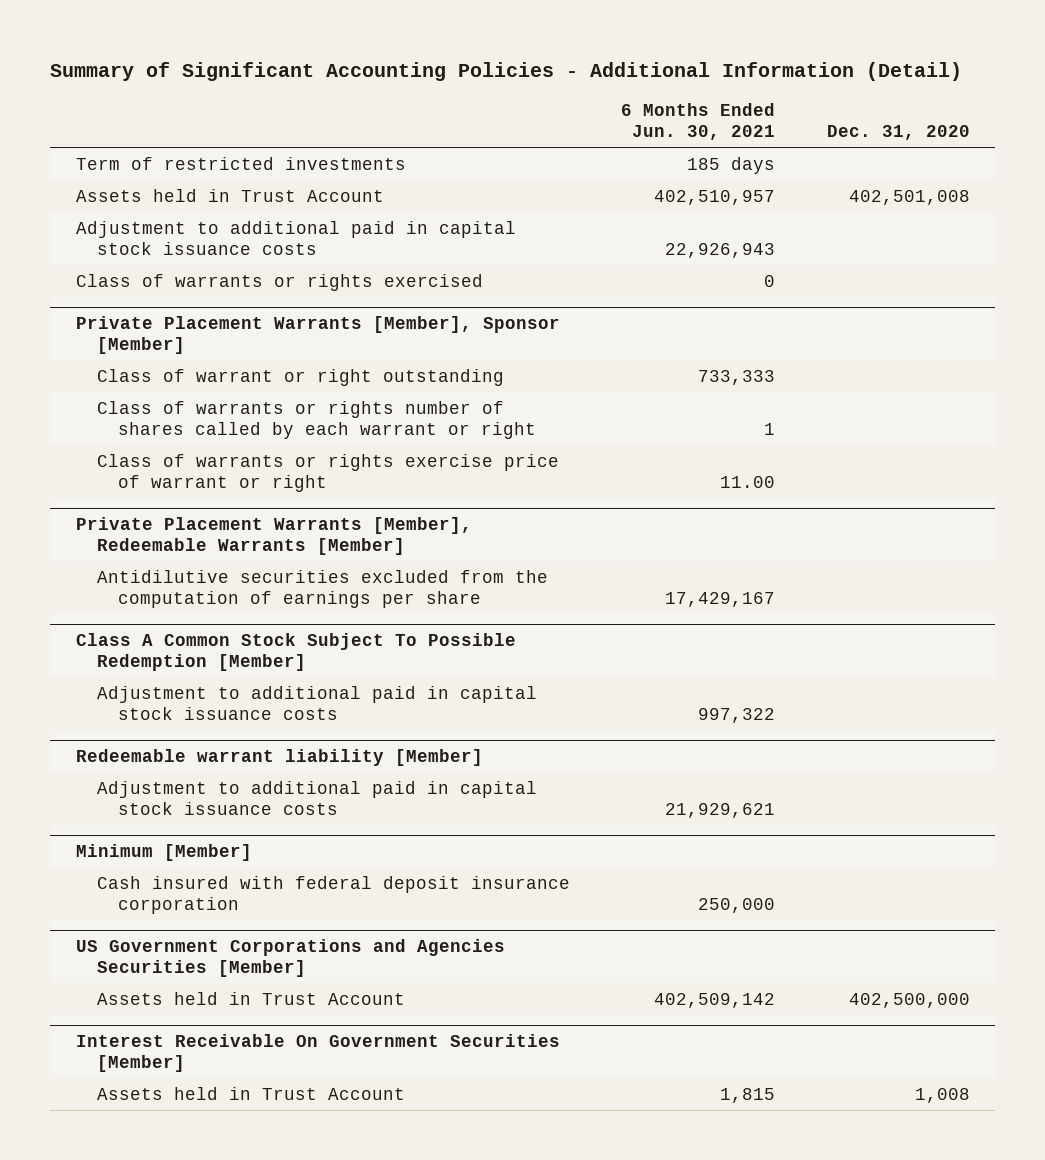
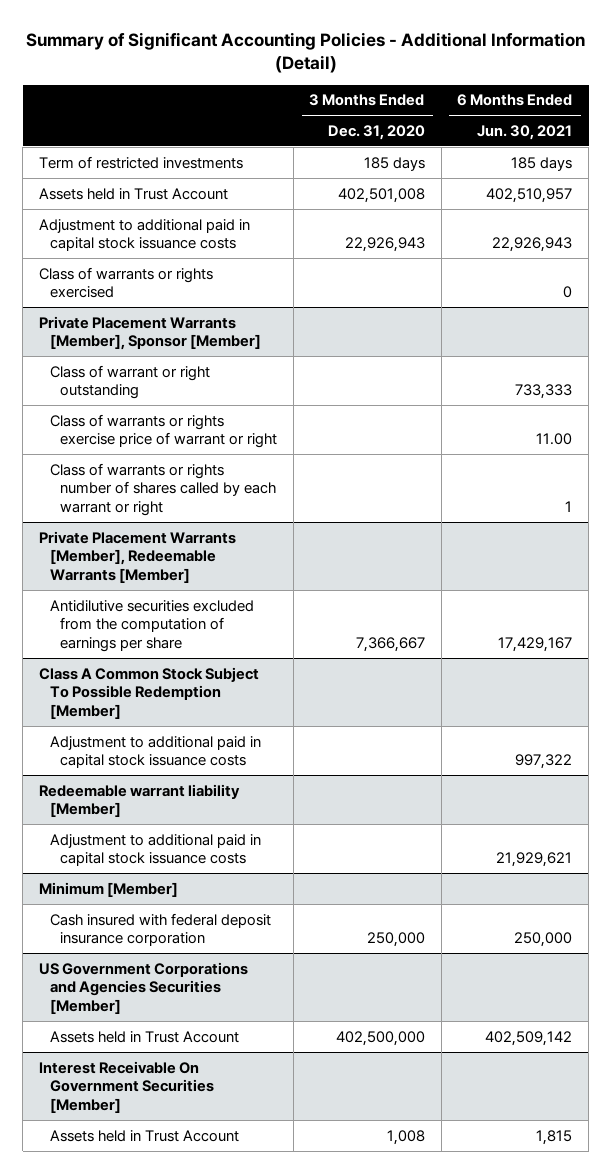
- | 6 Months Ended Jun. 30, 2021 | Dec. 31, 2020
+ | 3 Months Ended Dec. 31, 2020 | 6 Months Ended Jun. 30, 2021
@ Private Placement Warrants [Member], Sponsor [Member]
moved down: Class of warrants or rights number of shares called by each warrant or right | | 1

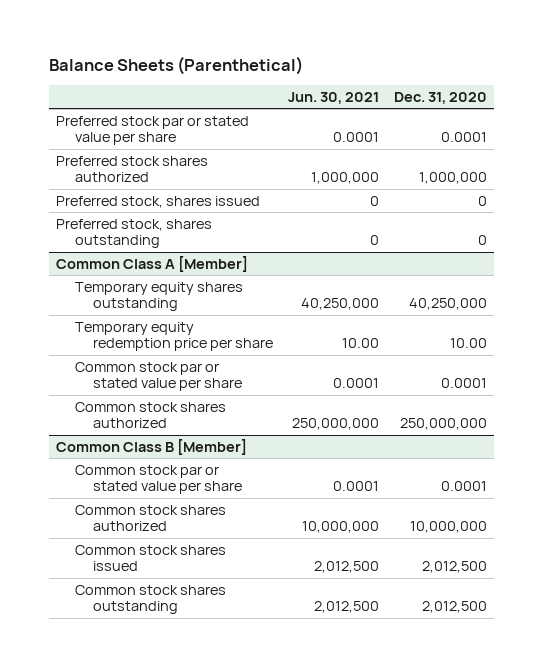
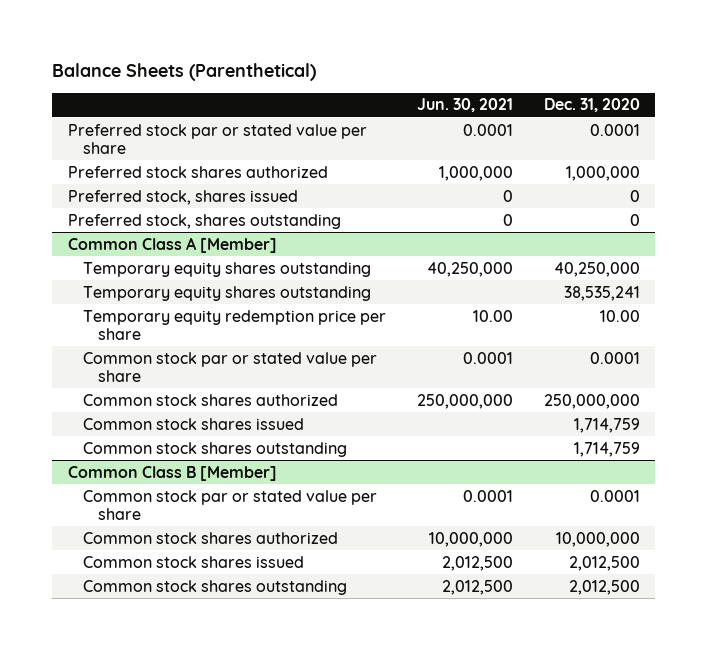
@ Common Class A [Member]
+ Temporary equity shares outstanding | | 38,535,241
+ Common stock shares issued | | 1,714,759
+ Common stock shares outstanding | | 1,714,759

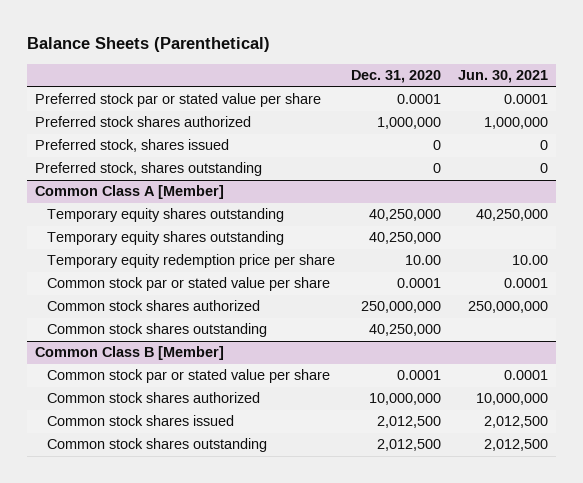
- | Jun. 30, 2021 | Dec. 31, 2020
+ | Dec. 31, 2020 | Jun. 30, 2021
@ Common Class A [Member]
- Temporary equity shares outstanding | | 38,535,241
+ Temporary equity shares outstanding | 40,250,000 |
- Common stock shares issued | | 1,714,759
- Common stock shares outstanding | | 1,714,759
+ Common stock shares outstanding | 40,250,000 |

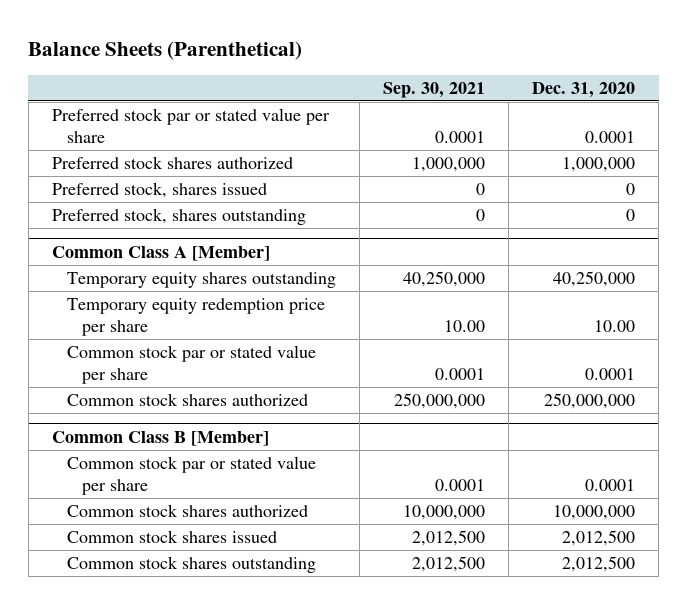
- | Dec. 31, 2020 | Jun. 30, 2021
+ | Sep. 30, 2021 | Dec. 31, 2020
@ Common Class A [Member]
- Temporary equity shares outstanding | 40,250,000 |
- Common stock shares outstanding | 40,250,000 |

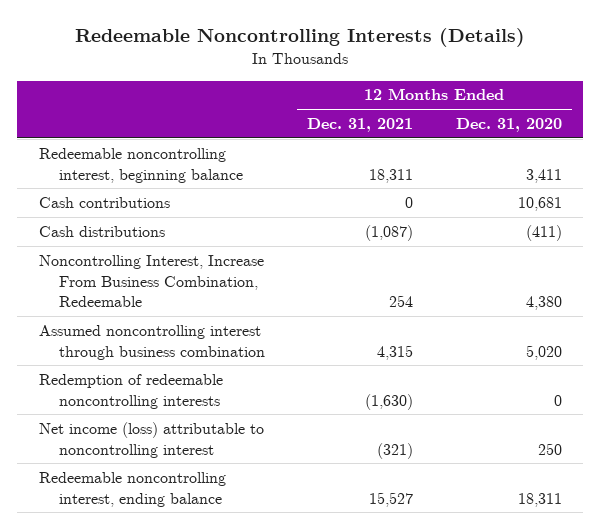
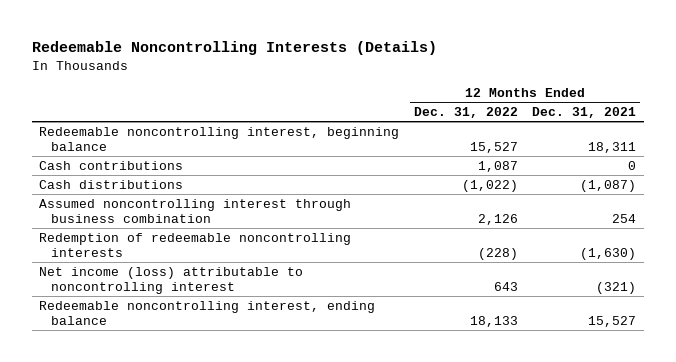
- | 12 Months Ended Dec. 31, 2021 | 12 Months Ended Dec. 31, 2020
+ | 12 Months Ended Dec. 31, 2022 | 12 Months Ended Dec. 31, 2021
- Noncontrolling Interest, Increase From Business Combination, Redeemable | 254 | 4,380
- Assumed noncontrolling interest through business combination | 4,315 | 5,020
+ Assumed noncontrolling interest through business combination | 2,126 | 254

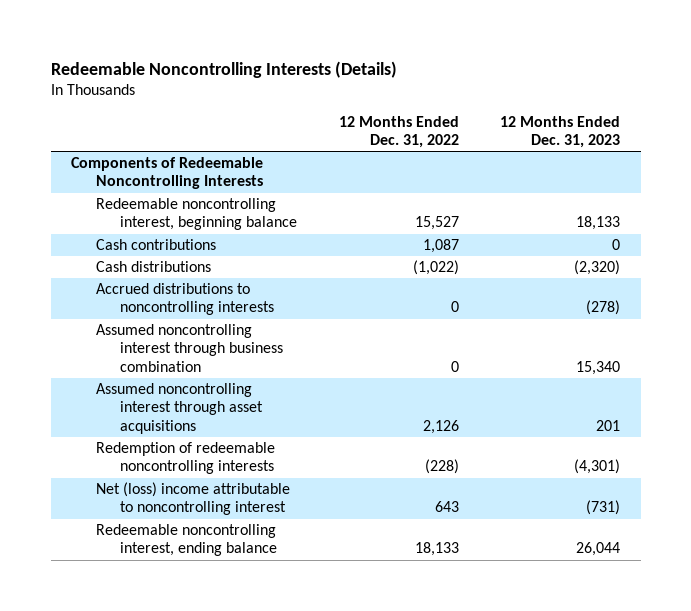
- | 12 Months Ended Dec. 31, 2022 | 12 Months Ended Dec. 31, 2021
+ | 12 Months Ended Dec. 31, 2022 | 12 Months Ended Dec. 31, 2023
+ Components of Redeemable Noncontrolling Interests
- Assumed noncontrolling interest through business combination | 2,126 | 254
+ Accrued distributions to noncontrolling interests | 0 | (278)
+ Assumed noncontrolling interest through business combination | 0 | 15,340
+ Assumed noncontrolling interest through asset acquisitions | 2,126 | 201
- Net income (loss) attributable to noncontrolling interest | 643 | (321)
+ Net (loss) income attributable to noncontrolling interest | 643 | (731)

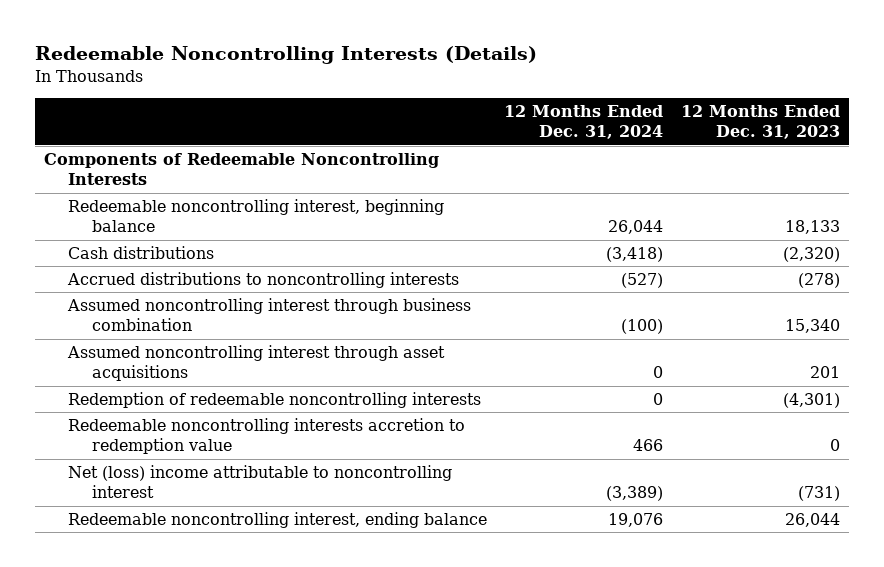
- | 12 Months Ended Dec. 31, 2022 | 12 Months Ended Dec. 31, 2023
+ | 12 Months Ended Dec. 31, 2024 | 12 Months Ended Dec. 31, 2023
- Cash contributions | 1,087 | 0
+ Redeemable noncontrolling interests accretion to redemption value | 466 | 0

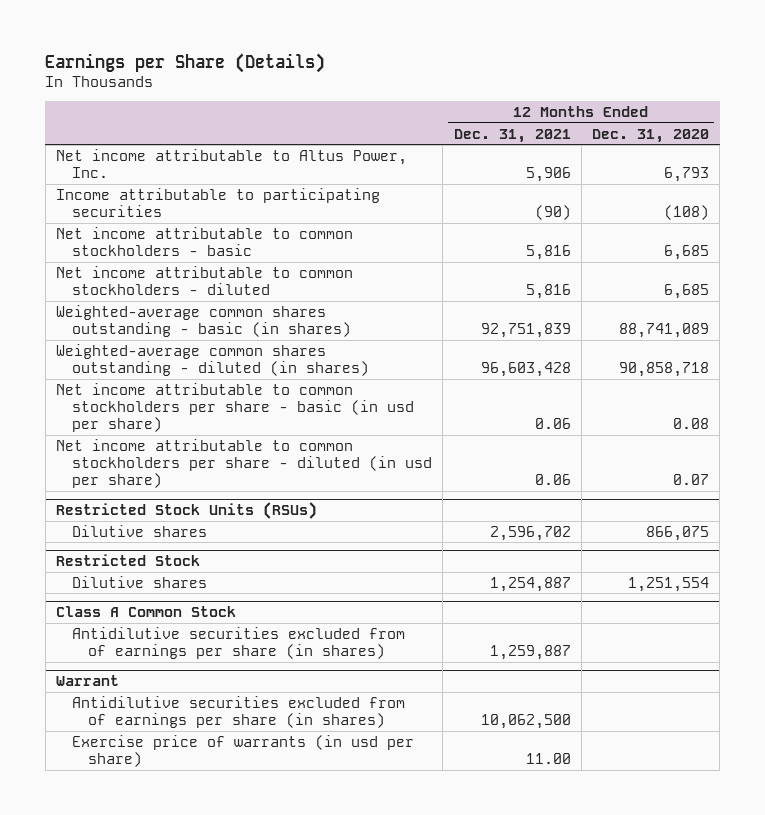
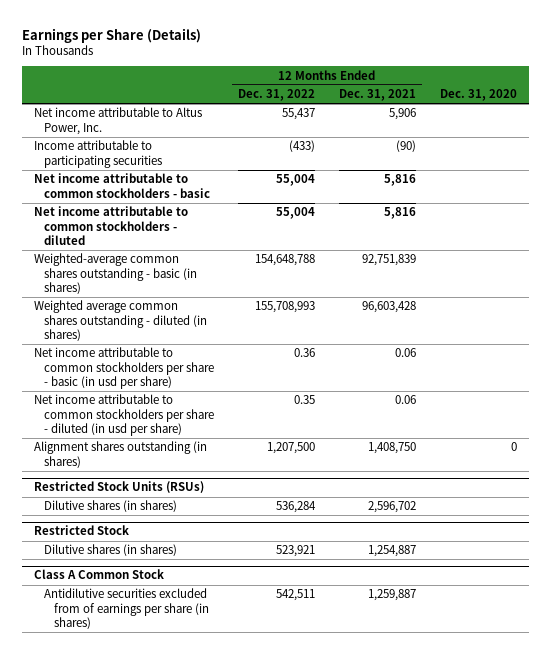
- | 12 Months Ended Dec. 31, 2021 | 12 Months Ended Dec. 31, 2020
+ | 12 Months Ended Dec. 31, 2022 | 12 Months Ended Dec. 31, 2021 | Dec. 31, 2020
- Weighted-average common shares outstanding - diluted (in shares) | 96,603,428 | 90,858,718
+ Weighted average common shares outstanding - diluted (in shares) | 155,708,993 | 96,603,428 |
+ Alignment shares outstanding (in shares) | 1,207,500 | 1,408,750 | 0
@ Restricted Stock Units (RSUs)
- Dilutive shares | 2,596,702 | 866,075
+ Dilutive shares (in shares) | 536,284 | 2,596,702 |
@ Restricted Stock
- Dilutive shares | 1,254,887 | 1,251,554
+ Dilutive shares (in shares) | 523,921 | 1,254,887 |
- Warrant
- Antidilutive securities excluded from of earnings per share (in shares) | 10,062,500 |
- Exercise price of warrants (in usd per share) | 11.00 |

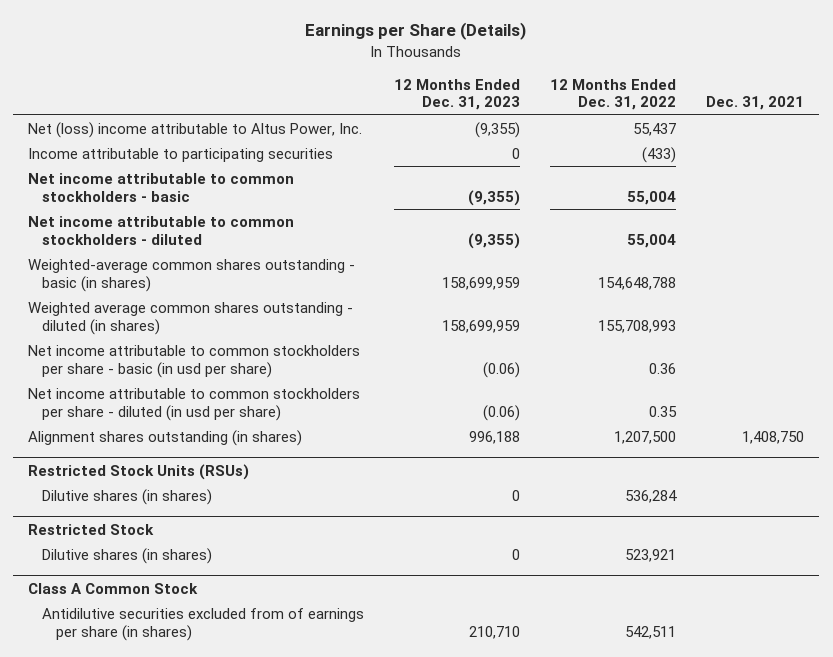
- | 12 Months Ended Dec. 31, 2022 | 12 Months Ended Dec. 31, 2021 | Dec. 31, 2020
+ | 12 Months Ended Dec. 31, 2023 | 12 Months Ended Dec. 31, 2022 | Dec. 31, 2021
- Net income attributable to Altus Power, Inc. | 55,437 | 5,906 |
+ Net (loss) income attributable to Altus Power, Inc. | (9,355) | 55,437 |

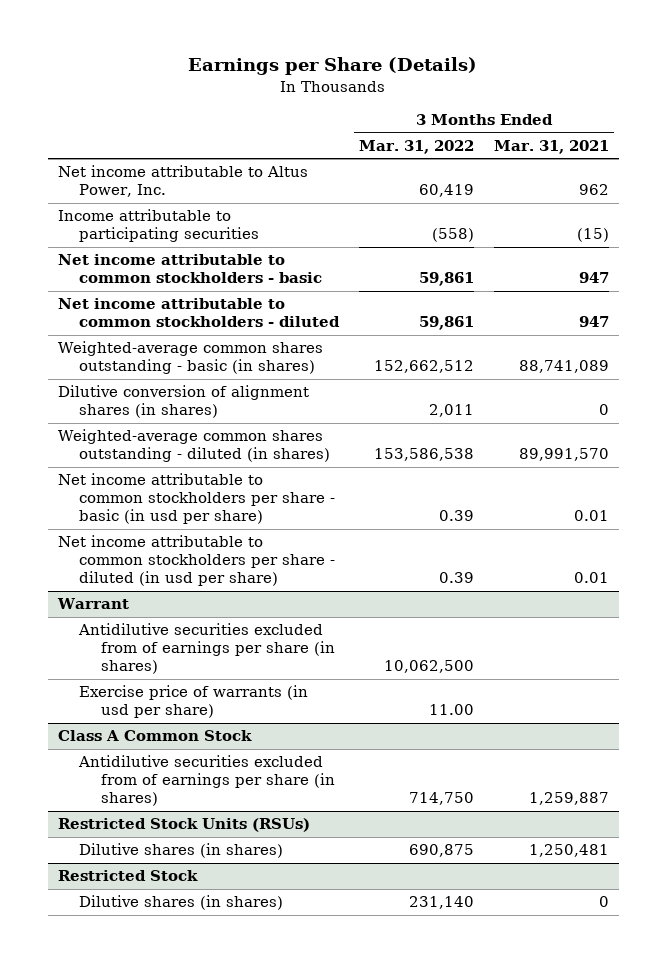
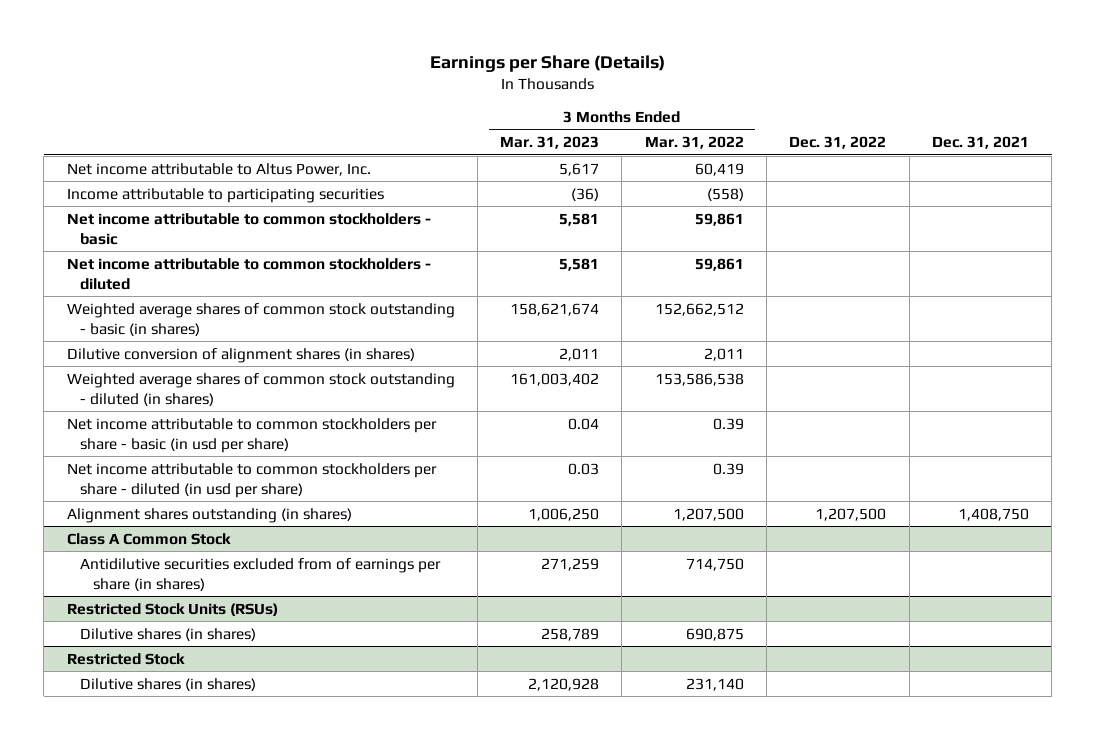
- | 3 Months Ended Mar. 31, 2022 | 3 Months Ended Mar. 31, 2021
+ | 3 Months Ended Mar. 31, 2023 | 3 Months Ended Mar. 31, 2022 | Dec. 31, 2022 | Dec. 31, 2021
- Weighted-average common shares outstanding - basic (in shares) | 152,662,512 | 88,741,089
+ Weighted average shares of common stock outstanding - basic (in shares) | 158,621,674 | 152,662,512 | |
- Weighted-average common shares outstanding - diluted (in shares) | 153,586,538 | 89,991,570
+ Weighted average shares of common stock outstanding - diluted (in shares) | 161,003,402 | 153,586,538 | |
- Warrant
- Antidilutive securities excluded from of earnings per share (in shares) | 10,062,500 |
- Exercise price of warrants (in usd per share) | 11.00 |
+ Alignment shares outstanding (in shares) | 1,006,250 | 1,207,500 | 1,207,500 | 1,408,750

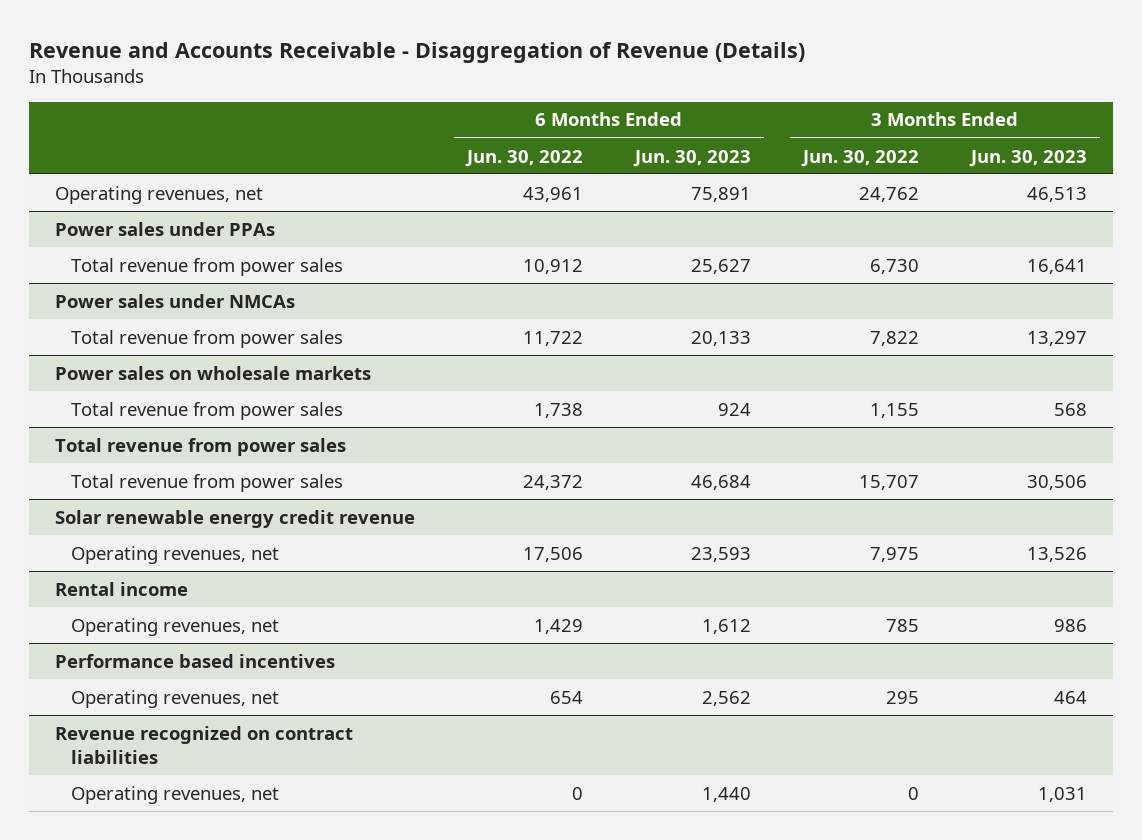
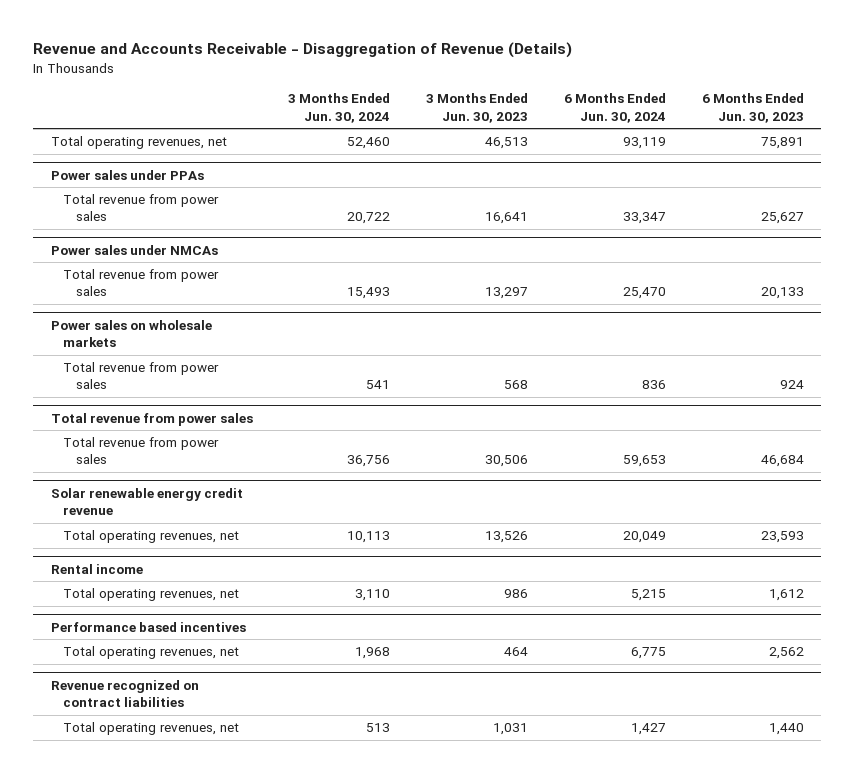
- | 6 Months Ended Jun. 30, 2022 | 6 Months Ended Jun. 30, 2023 | 3 Months Ended Jun. 30, 2022 | 3 Months Ended Jun. 30, 2023
+ | 3 Months Ended Jun. 30, 2024 | 3 Months Ended Jun. 30, 2023 | 6 Months Ended Jun. 30, 2024 | 6 Months Ended Jun. 30, 2023
- Operating revenues, net | 43,961 | 75,891 | 24,762 | 46,513
+ Total operating revenues, net | 52,460 | 46,513 | 93,119 | 75,891
@ Solar renewable energy credit revenue
- Operating revenues, net | 17,506 | 23,593 | 7,975 | 13,526
+ Total operating revenues, net | 10,113 | 13,526 | 20,049 | 23,593
@ Rental income
- Operating revenues, net | 1,429 | 1,612 | 785 | 986
+ Total operating revenues, net | 3,110 | 986 | 5,215 | 1,612
@ Performance based incentives
- Operating revenues, net | 654 | 2,562 | 295 | 464
+ Total operating revenues, net | 1,968 | 464 | 6,775 | 2,562
@ Revenue recognized on contract liabilities
- Operating revenues, net | 0 | 1,440 | 0 | 1,031
+ Total operating revenues, net | 513 | 1,031 | 1,427 | 1,440

